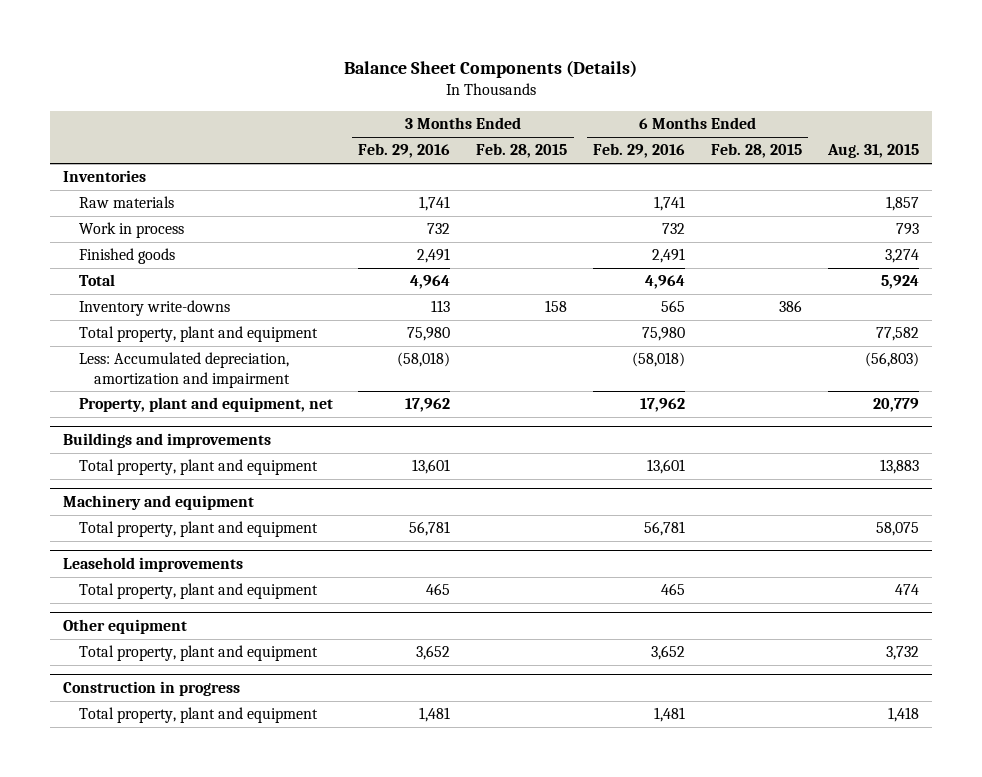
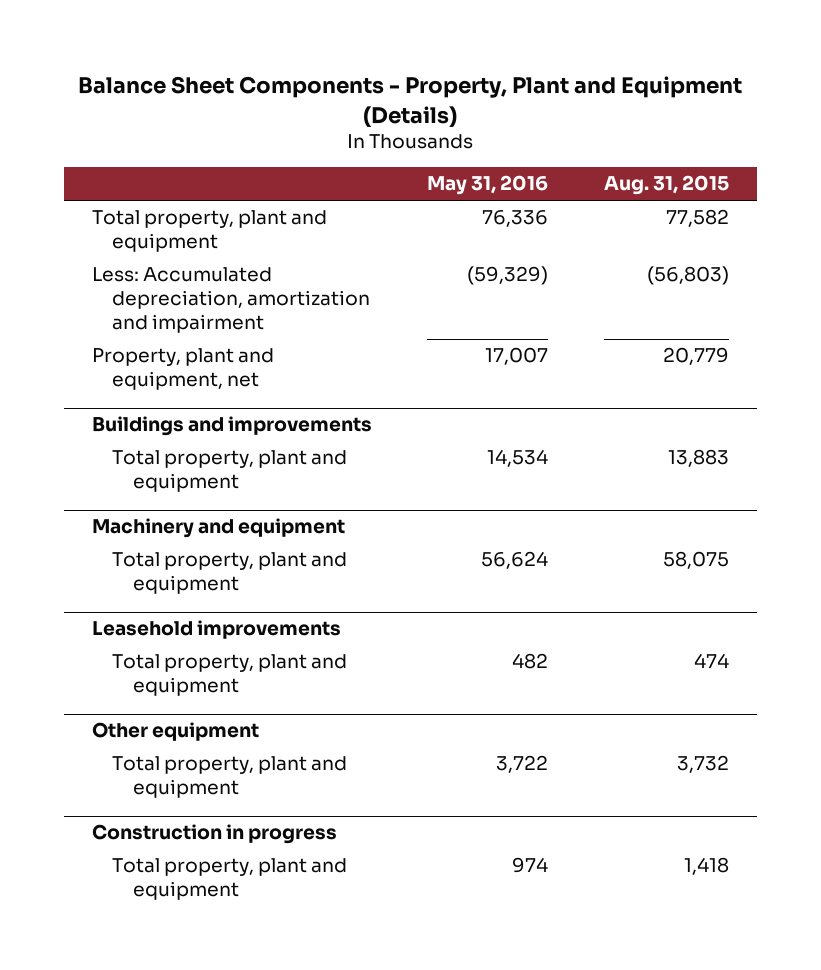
- Balance Sheet Components (Details)
+ Balance Sheet Components - Property, Plant and Equipment (Details)
- | 3 Months Ended Feb. 29, 2016 | 3 Months Ended Feb. 28, 2015 | 6 Months Ended Feb. 29, 2016 | 6 Months Ended Feb. 28, 2015 | Aug. 31, 2015
+ | May 31, 2016 | Aug. 31, 2015
- Inventories
- Raw materials | 1,741 | | 1,741 | | 1,857
- Work in process | 732 | | 732 | | 793
- Finished goods | 2,491 | | 2,491 | | 3,274
- Total | 4,964 | | 4,964 | | 5,924
- Inventory write-downs | 113 | 158 | 565 | 386 |

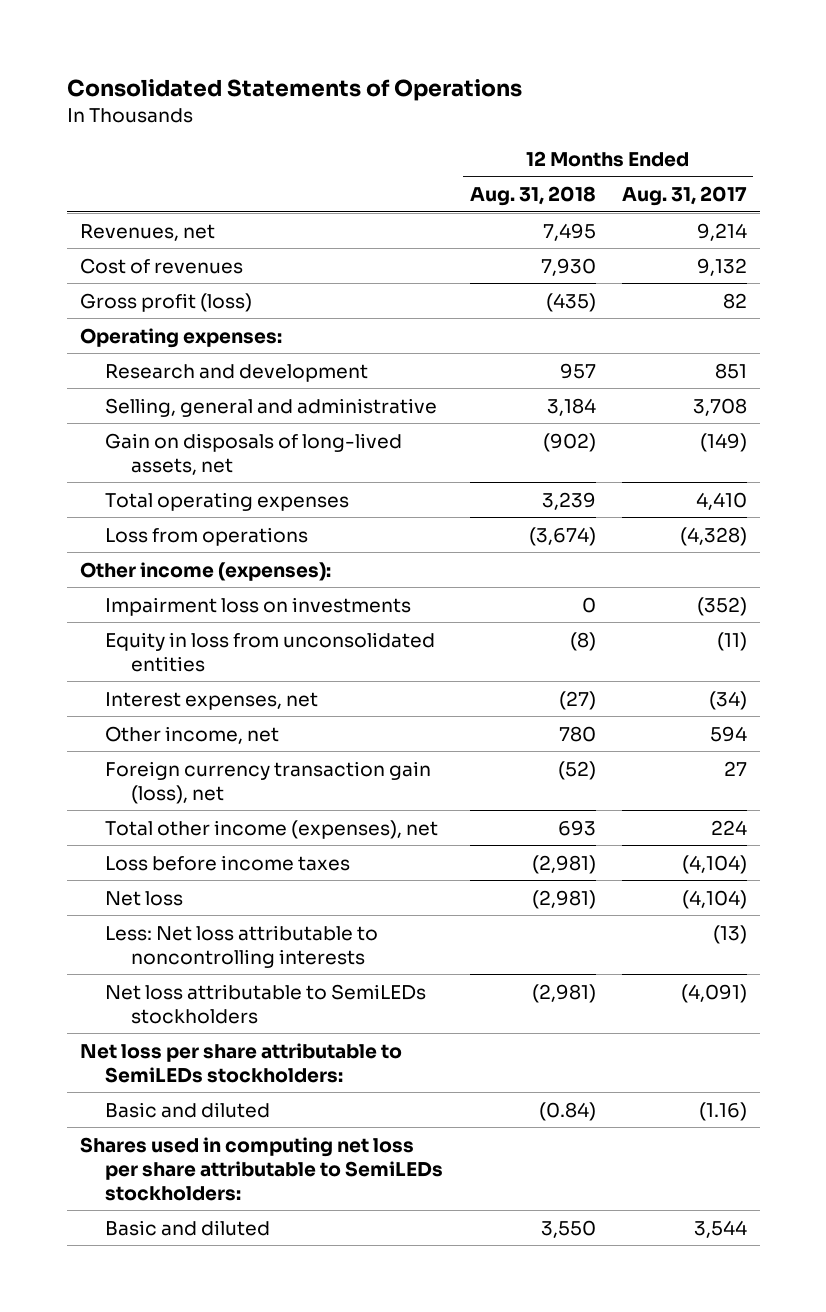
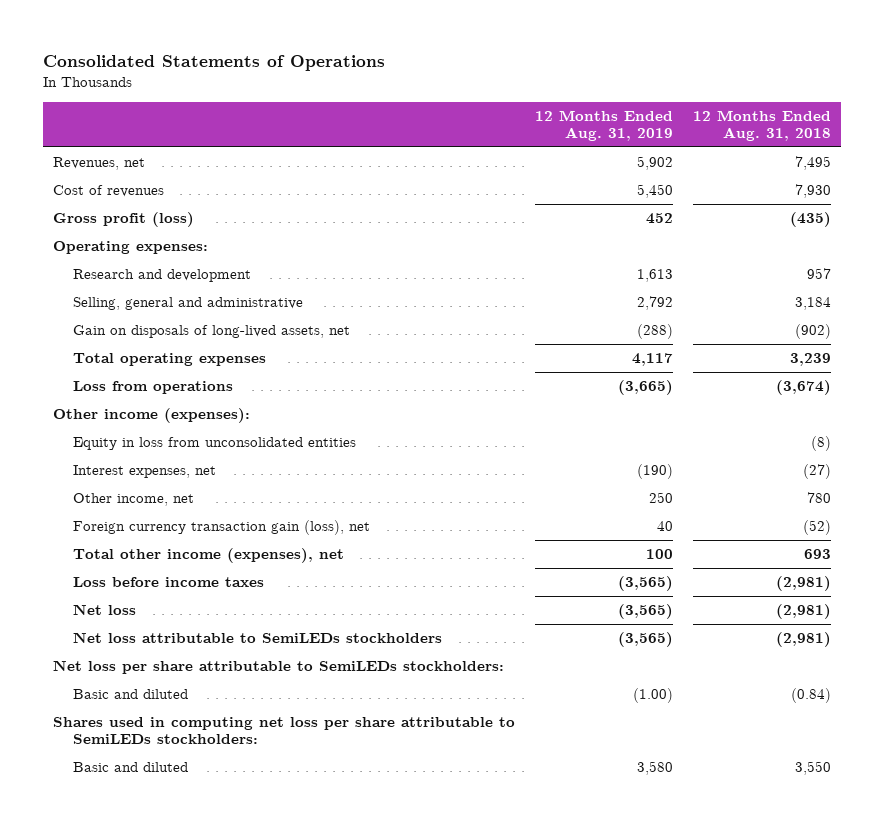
- | 12 Months Ended Aug. 31, 2018 | 12 Months Ended Aug. 31, 2017
+ | 12 Months Ended Aug. 31, 2019 | 12 Months Ended Aug. 31, 2018
- Impairment loss on investments | 0 | (352)
- Less: Net loss attributable to noncontrolling interests | | (13)

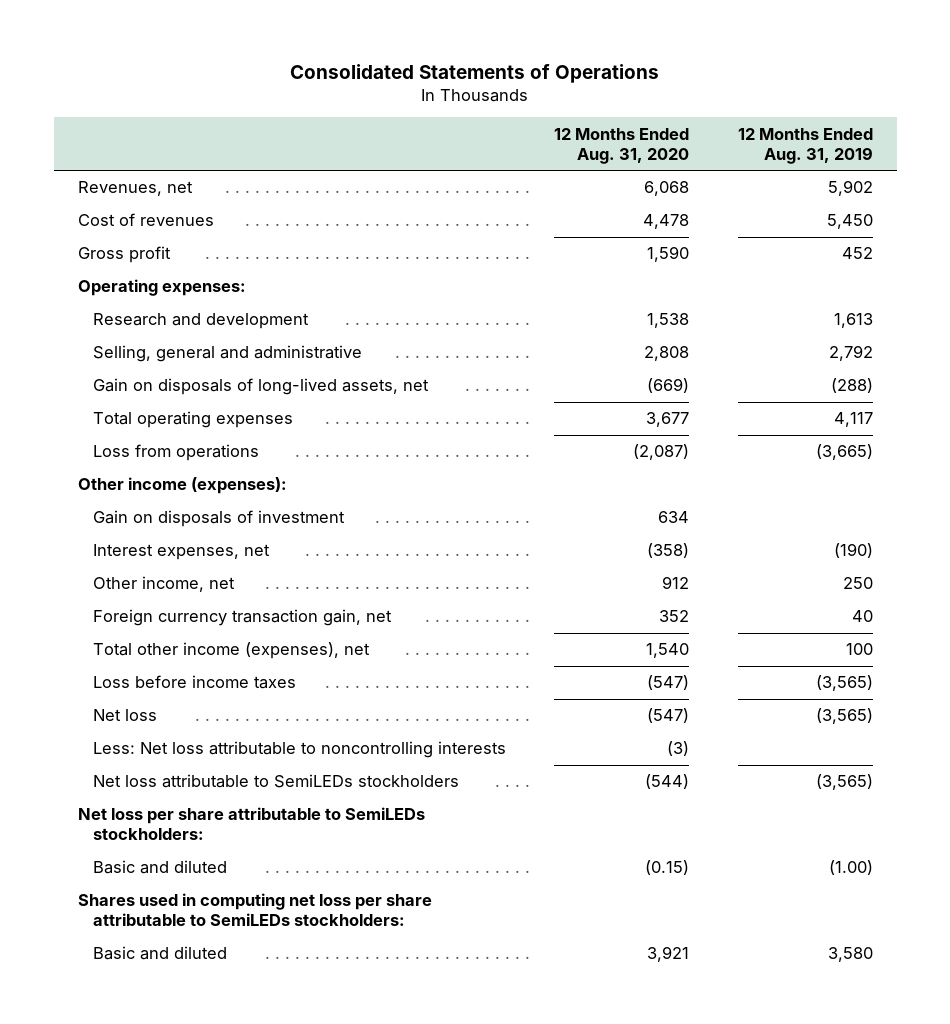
- | 12 Months Ended Aug. 31, 2019 | 12 Months Ended Aug. 31, 2018
+ | 12 Months Ended Aug. 31, 2020 | 12 Months Ended Aug. 31, 2019
- Gross profit (loss) | 452 | (435)
+ Gross profit | 1,590 | 452
- Equity in loss from unconsolidated entities | | (8)
+ Gain on disposals of investment | 634 |
- Foreign currency transaction gain (loss), net | 40 | (52)
+ Foreign currency transaction gain, net | 352 | 40
+ Less: Net loss attributable to noncontrolling interests | (3) |

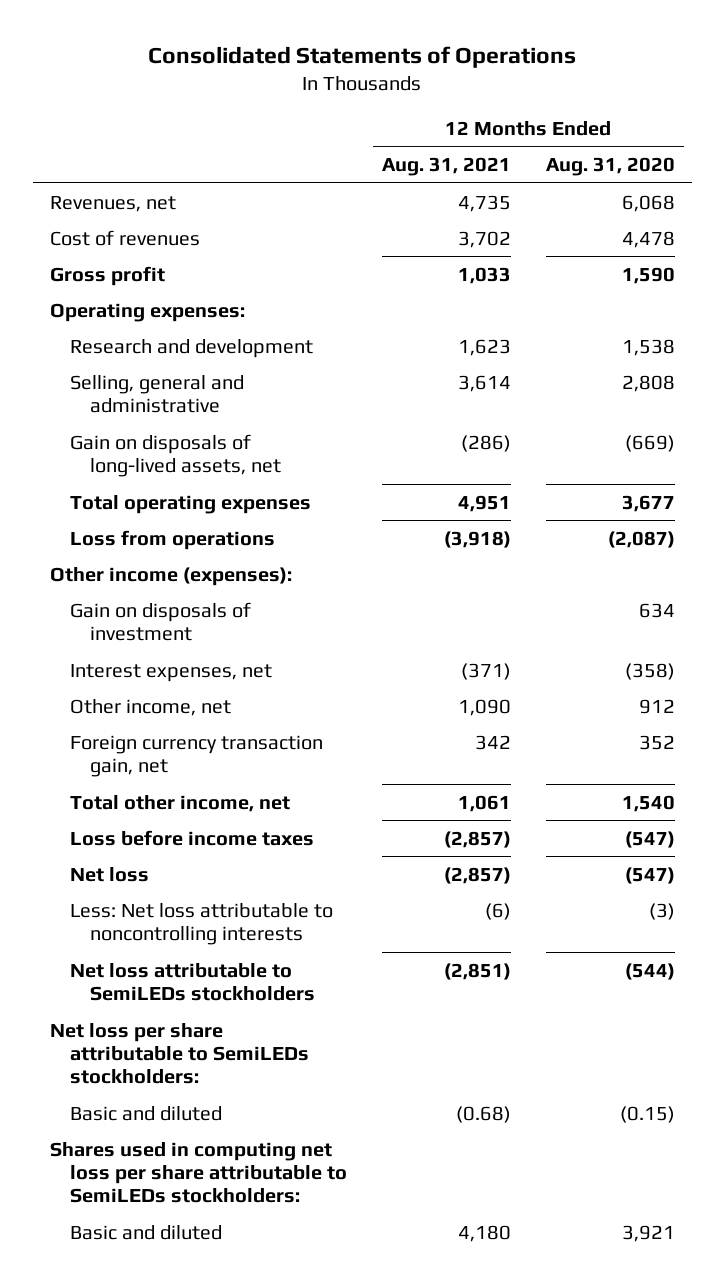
- | 12 Months Ended Aug. 31, 2020 | 12 Months Ended Aug. 31, 2019
+ | 12 Months Ended Aug. 31, 2021 | 12 Months Ended Aug. 31, 2020
- Total other income (expenses), net | 1,540 | 100
+ Total other income, net | 1,061 | 1,540

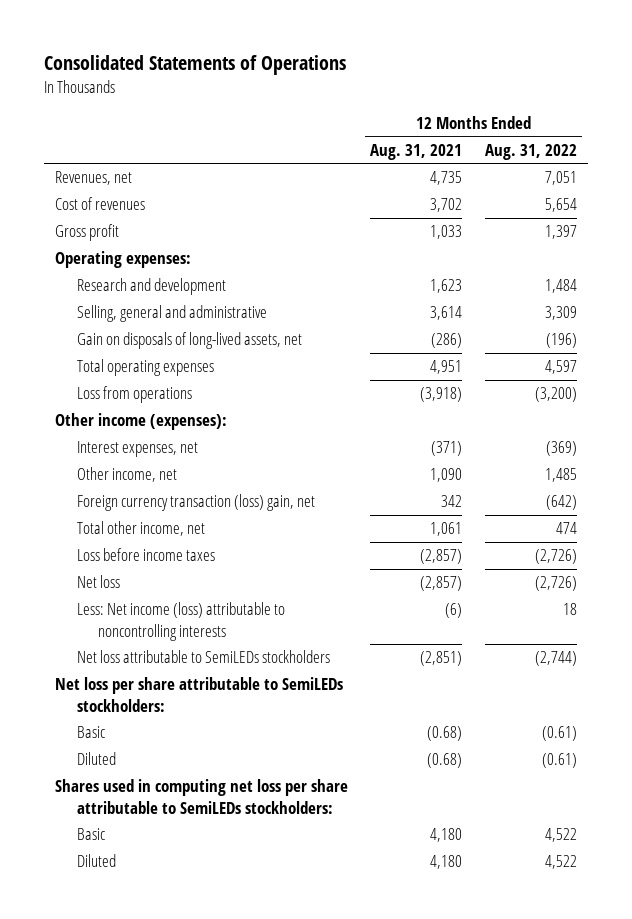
- | 12 Months Ended Aug. 31, 2021 | 12 Months Ended Aug. 31, 2020
+ | 12 Months Ended Aug. 31, 2021 | 12 Months Ended Aug. 31, 2022
- Gain on disposals of investment | | 634
- Foreign currency transaction gain, net | 342 | 352
+ Foreign currency transaction (loss) gain, net | 342 | (642)
- Less: Net loss attributable to noncontrolling interests | (6) | (3)
+ Less: Net income (loss) attributable to noncontrolling interests | (6) | 18
- Basic and diluted | (0.68) | (0.15)
+ Basic | (0.68) | (0.61)
+ Diluted | (0.68) | (0.61)
- Basic and diluted | 4,180 | 3,921
+ Basic | 4,180 | 4,522
+ Diluted | 4,180 | 4,522

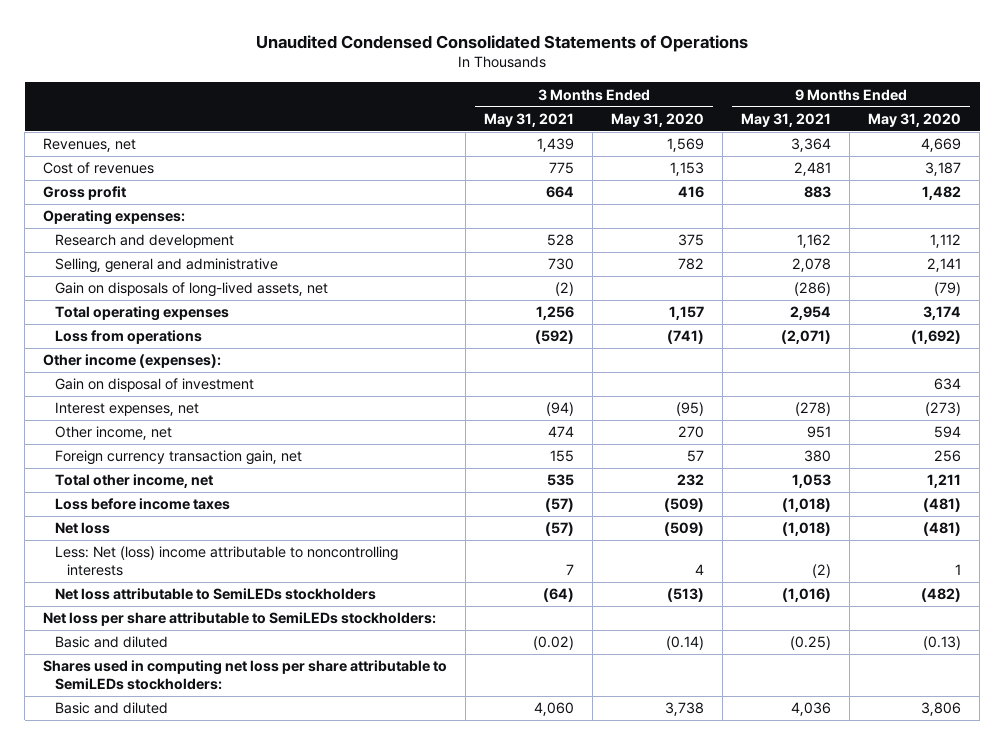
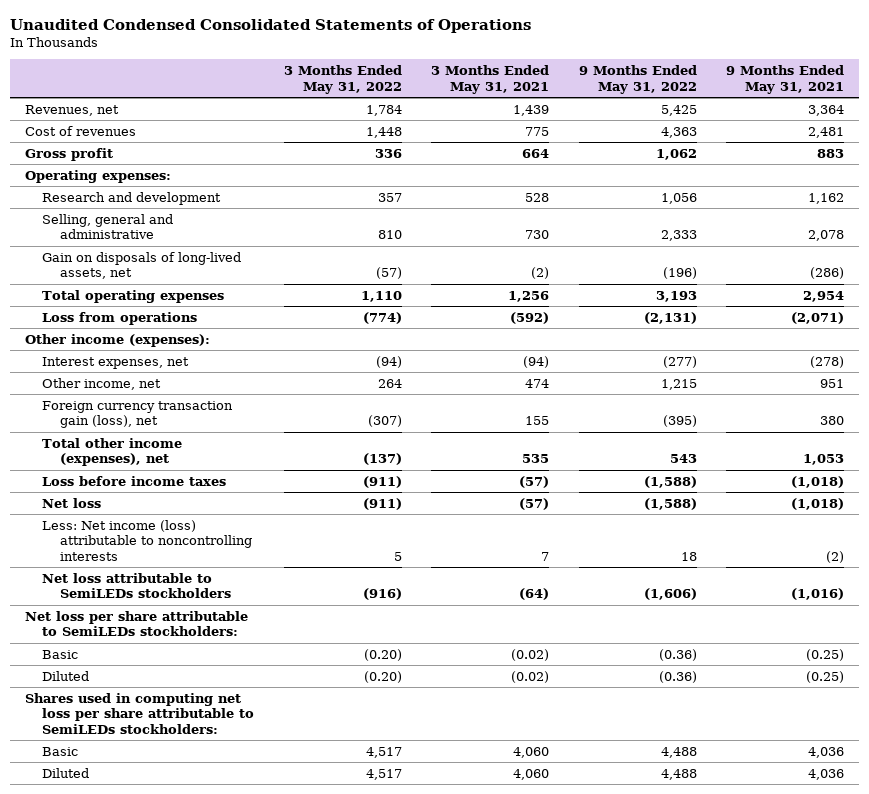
- | 3 Months Ended May 31, 2021 | 3 Months Ended May 31, 2020 | 9 Months Ended May 31, 2021 | 9 Months Ended May 31, 2020
+ | 3 Months Ended May 31, 2022 | 3 Months Ended May 31, 2021 | 9 Months Ended May 31, 2022 | 9 Months Ended May 31, 2021
- Gain on disposal of investment | | | | 634
- Foreign currency transaction gain, net | 155 | 57 | 380 | 256
- Total other income, net | 535 | 232 | 1,053 | 1,211
+ Foreign currency transaction gain (loss), net | (307) | 155 | (395) | 380
+ Total other income (expenses), net | (137) | 535 | 543 | 1,053
- Less: Net (loss) income attributable to noncontrolling interests | 7 | 4 | (2) | 1
+ Less: Net income (loss) attributable to noncontrolling interests | 5 | 7 | 18 | (2)
- Basic and diluted | (0.02) | (0.14) | (0.25) | (0.13)
+ Basic | (0.20) | (0.02) | (0.36) | (0.25)
+ Diluted | (0.20) | (0.02) | (0.36) | (0.25)
- Basic and diluted | 4,060 | 3,738 | 4,036 | 3,806
+ Basic | 4,517 | 4,060 | 4,488 | 4,036
+ Diluted | 4,517 | 4,060 | 4,488 | 4,036

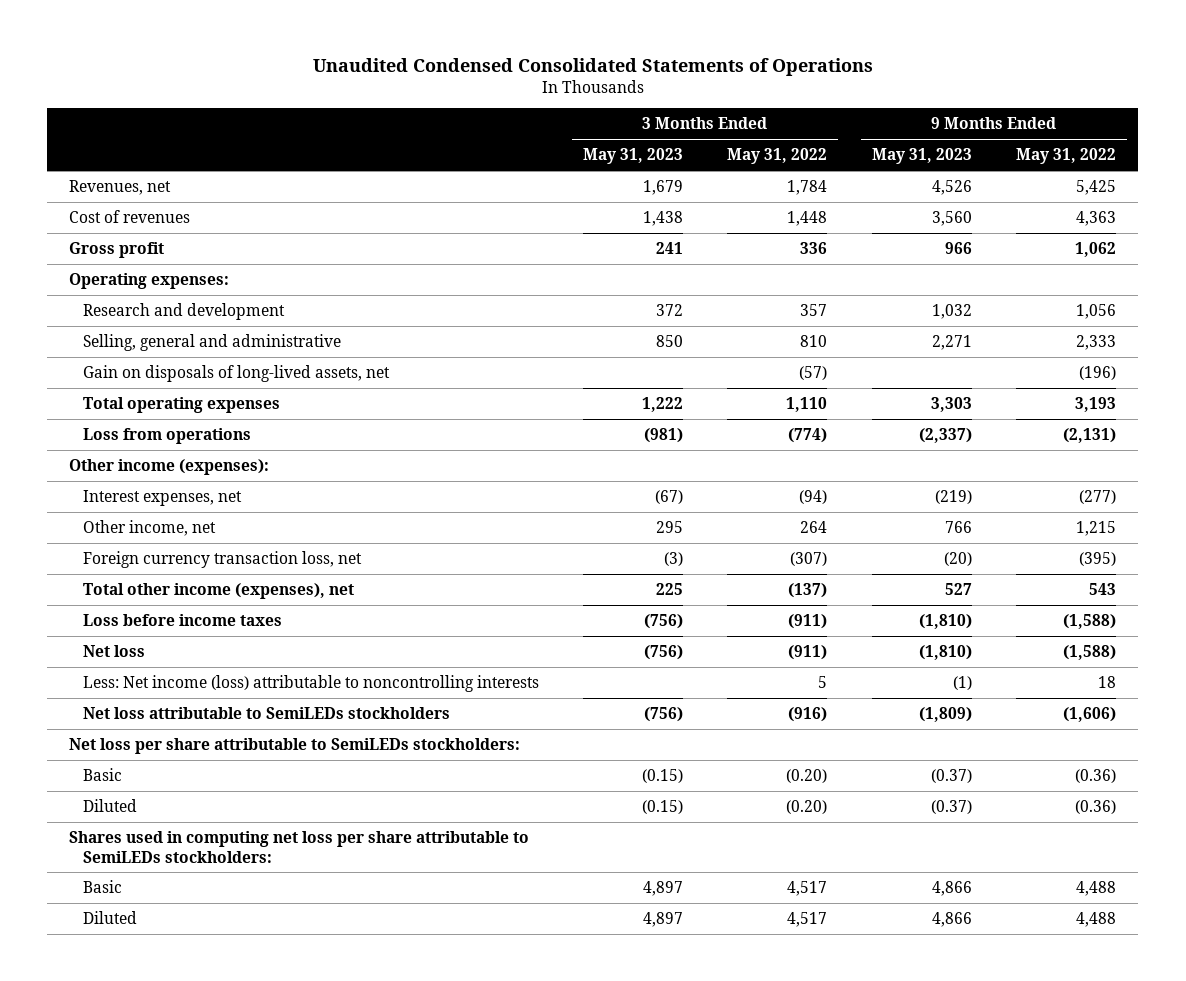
- | 3 Months Ended May 31, 2022 | 3 Months Ended May 31, 2021 | 9 Months Ended May 31, 2022 | 9 Months Ended May 31, 2021
+ | 3 Months Ended May 31, 2023 | 3 Months Ended May 31, 2022 | 9 Months Ended May 31, 2023 | 9 Months Ended May 31, 2022
- Foreign currency transaction gain (loss), net | (307) | 155 | (395) | 380
+ Foreign currency transaction loss, net | (3) | (307) | (20) | (395)

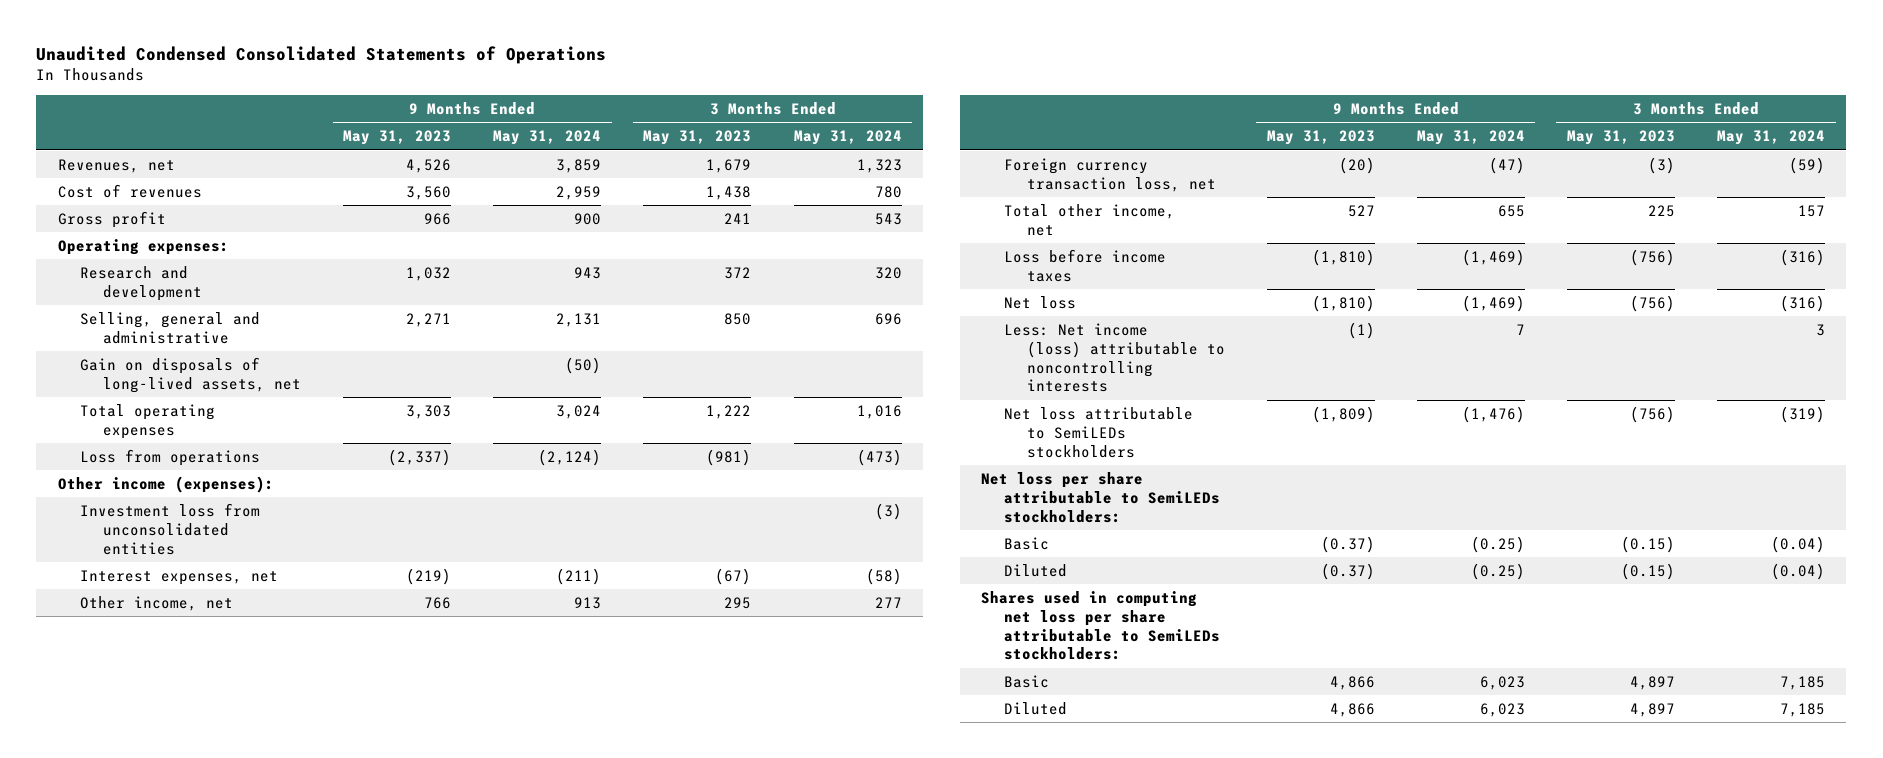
- | 3 Months Ended May 31, 2023 | 3 Months Ended May 31, 2022 | 9 Months Ended May 31, 2023 | 9 Months Ended May 31, 2022
+ | 9 Months Ended May 31, 2023 | 9 Months Ended May 31, 2024 | 3 Months Ended May 31, 2023 | 3 Months Ended May 31, 2024
+ Investment loss from unconsolidated entities | | | | (3)
- Total other income (expenses), net | 225 | (137) | 527 | 543
+ Total other income, net | 527 | 655 | 225 | 157

